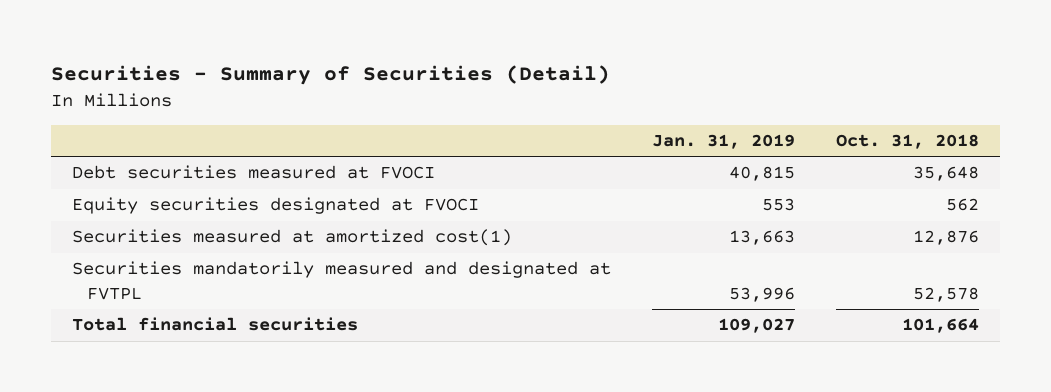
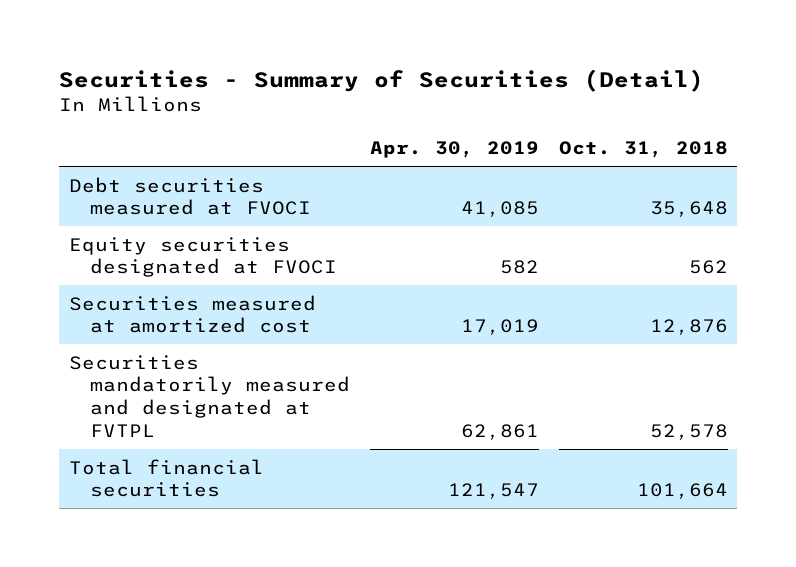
- | Jan. 31, 2019 | Oct. 31, 2018
+ | Apr. 30, 2019 | Oct. 31, 2018
- Securities measured at amortized cost(1) | 13,663 | 12,876
+ Securities measured at amortized cost | 17,019 | 12,876

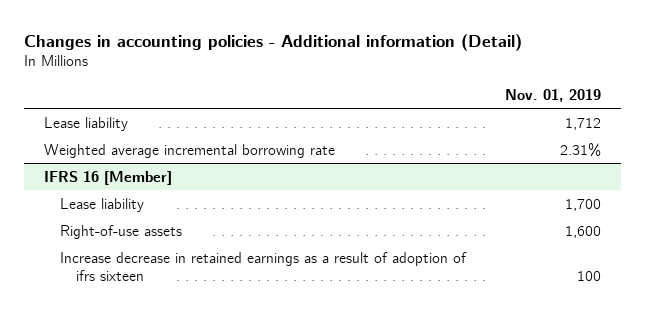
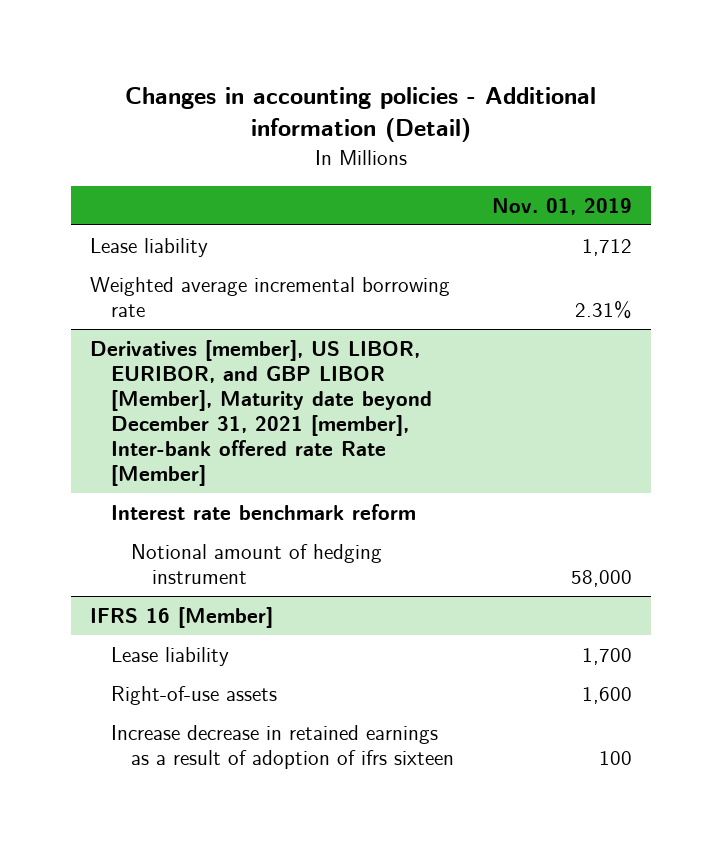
+ Derivatives [member], US LIBOR, EURIBOR, and GBP LIBOR [Member], Maturity date beyond December 31, 2021 [member], Inter-bank offered rate Rate [Member]
+ Interest rate benchmark reform
+ Notional amount of hedging instrument | 58,000

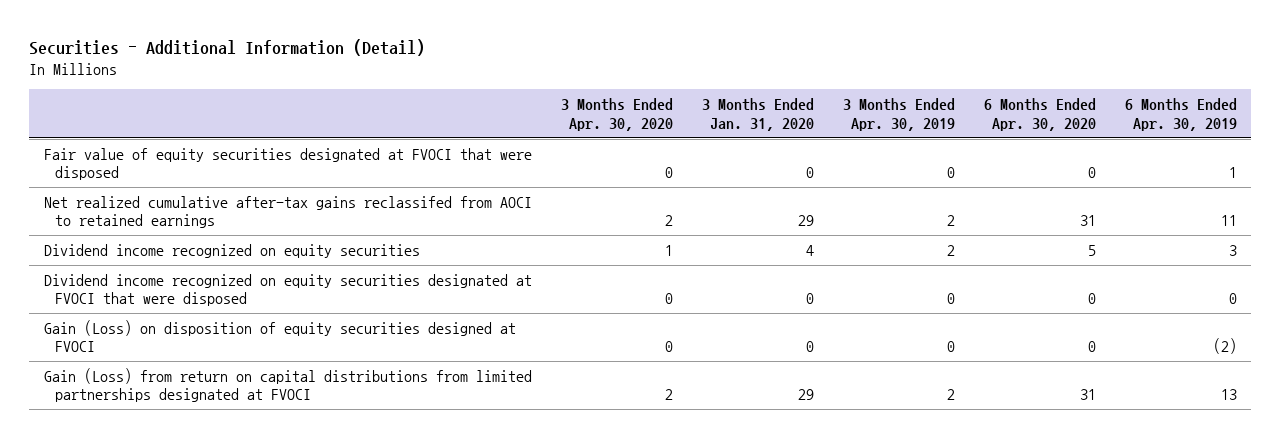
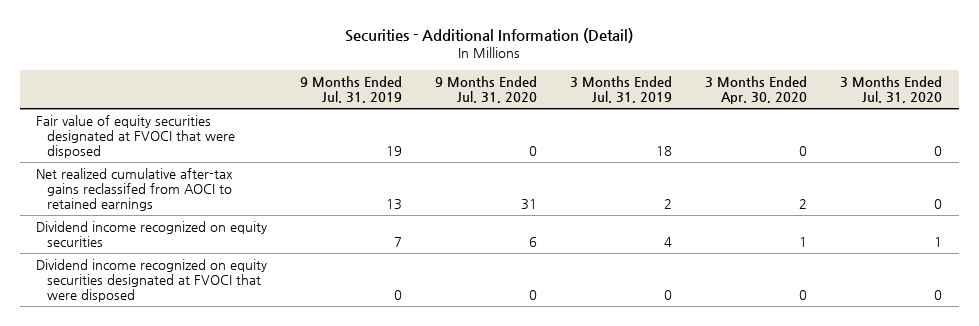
- | 3 Months Ended Apr. 30, 2020 | 3 Months Ended Jan. 31, 2020 | 3 Months Ended Apr. 30, 2019 | 6 Months Ended Apr. 30, 2020 | 6 Months Ended Apr. 30, 2019
+ | 9 Months Ended Jul. 31, 2019 | 9 Months Ended Jul. 31, 2020 | 3 Months Ended Jul. 31, 2019 | 3 Months Ended Apr. 30, 2020 | 3 Months Ended Jul. 31, 2020
- Gain (Loss) on disposition of equity securities designed at FVOCI | 0 | 0 | 0 | 0 | (2)
- Gain (Loss) from return on capital distributions from limited partnerships designated at FVOCI | 2 | 29 | 2 | 31 | 13

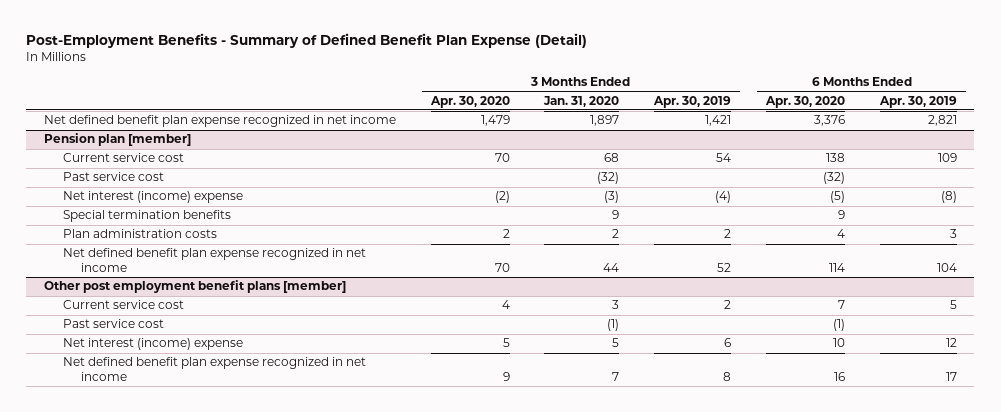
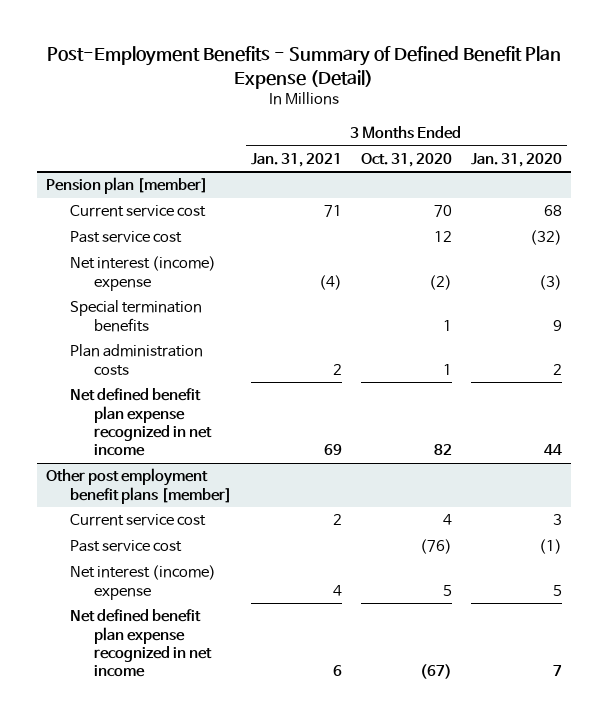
- | 3 Months Ended Apr. 30, 2020 | 3 Months Ended Jan. 31, 2020 | 3 Months Ended Apr. 30, 2019 | 6 Months Ended Apr. 30, 2020 | 6 Months Ended Apr. 30, 2019
+ | 3 Months Ended Jan. 31, 2021 | 3 Months Ended Oct. 31, 2020 | 3 Months Ended Jan. 31, 2020
- Net defined benefit plan expense recognized in net income | 1,479 | 1,897 | 1,421 | 3,376 | 2,821

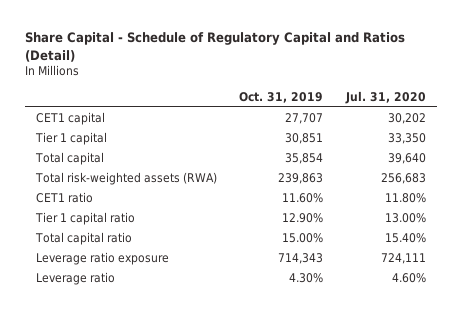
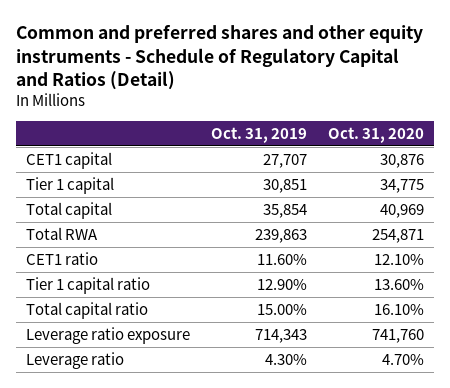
- Share Capital - Schedule of Regulatory Capital and Ratios (Detail)
+ Common and preferred shares and other equity instruments - Schedule of Regulatory Capital and Ratios (Detail)
- | Oct. 31, 2019 | Jul. 31, 2020
+ | Oct. 31, 2019 | Oct. 31, 2020
- Total risk-weighted assets (RWA) | 239,863 | 256,683
+ Total RWA | 239,863 | 254,871

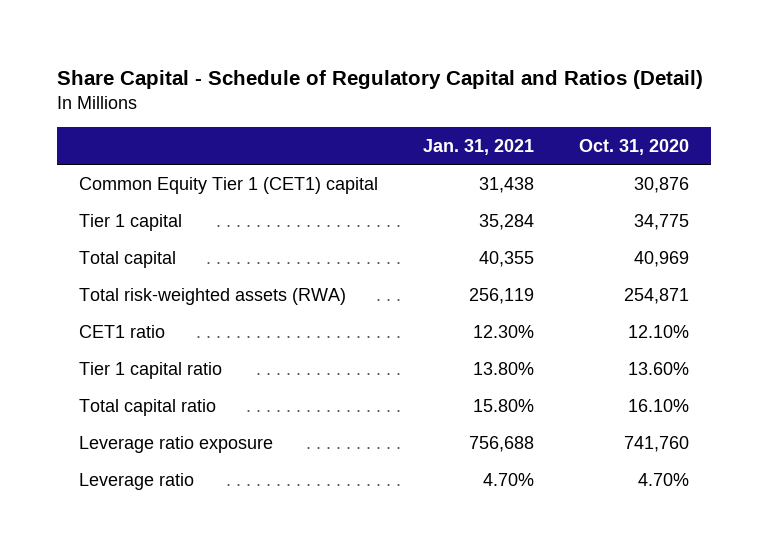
- Common and preferred shares and other equity instruments - Schedule of Regulatory Capital and Ratios (Detail)
+ Share Capital - Schedule of Regulatory Capital and Ratios (Detail)
- | Oct. 31, 2019 | Oct. 31, 2020
+ | Jan. 31, 2021 | Oct. 31, 2020
- CET1 capital | 27,707 | 30,876
+ Common Equity Tier 1 (CET1) capital | 31,438 | 30,876
- Total RWA | 239,863 | 254,871
+ Total risk-weighted assets (RWA) | 256,119 | 254,871

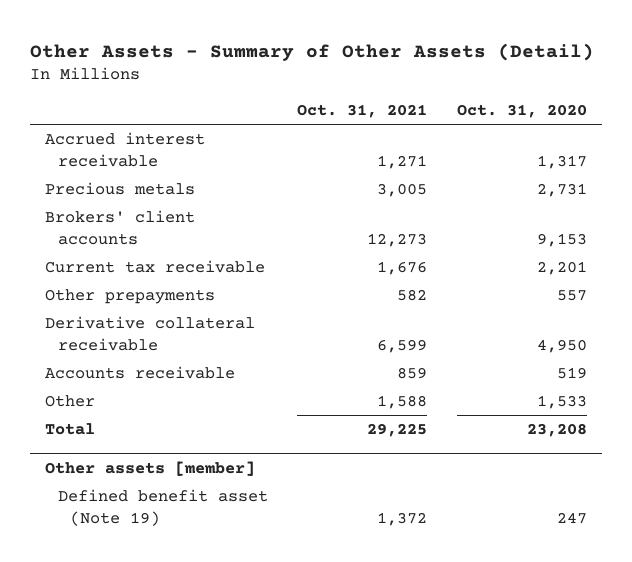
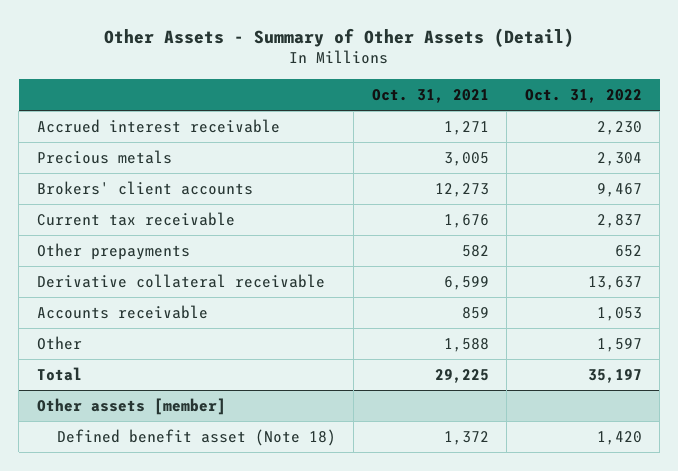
- | Oct. 31, 2021 | Oct. 31, 2020
+ | Oct. 31, 2021 | Oct. 31, 2022
@ Other assets [member]
- Defined benefit asset (Note 19) | 1,372 | 247
+ Defined benefit asset (Note 18) | 1,372 | 1,420

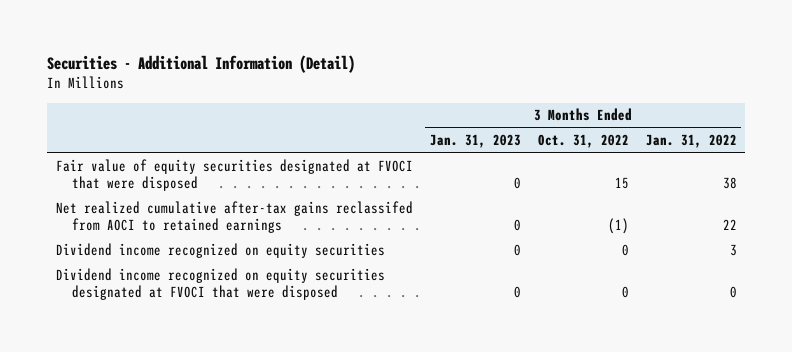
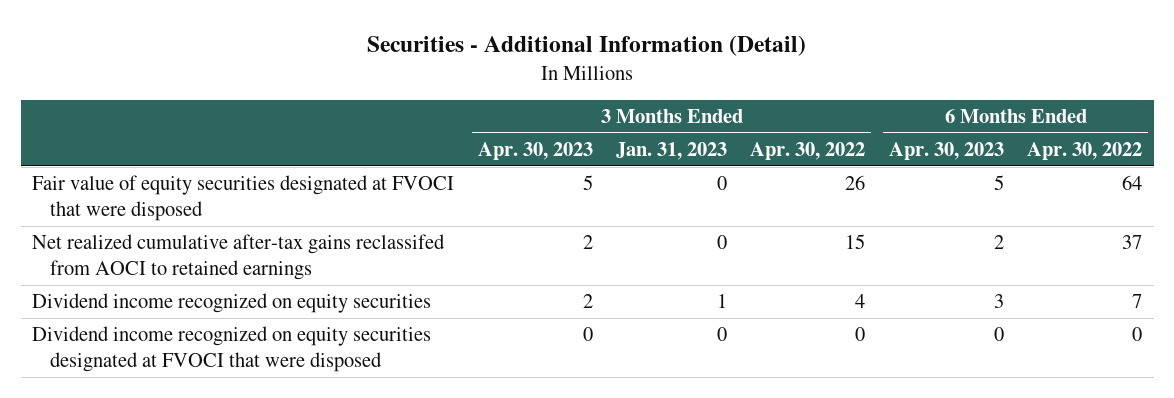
- | 3 Months Ended Jan. 31, 2023 | 3 Months Ended Oct. 31, 2022 | 3 Months Ended Jan. 31, 2022
+ | 3 Months Ended Apr. 30, 2023 | 3 Months Ended Jan. 31, 2023 | 3 Months Ended Apr. 30, 2022 | 6 Months Ended Apr. 30, 2023 | 6 Months Ended Apr. 30, 2022
- Dividend income recognized on equity securities | 0 | 0 | 3
+ Dividend income recognized on equity securities | 2 | 1 | 4 | 3 | 7

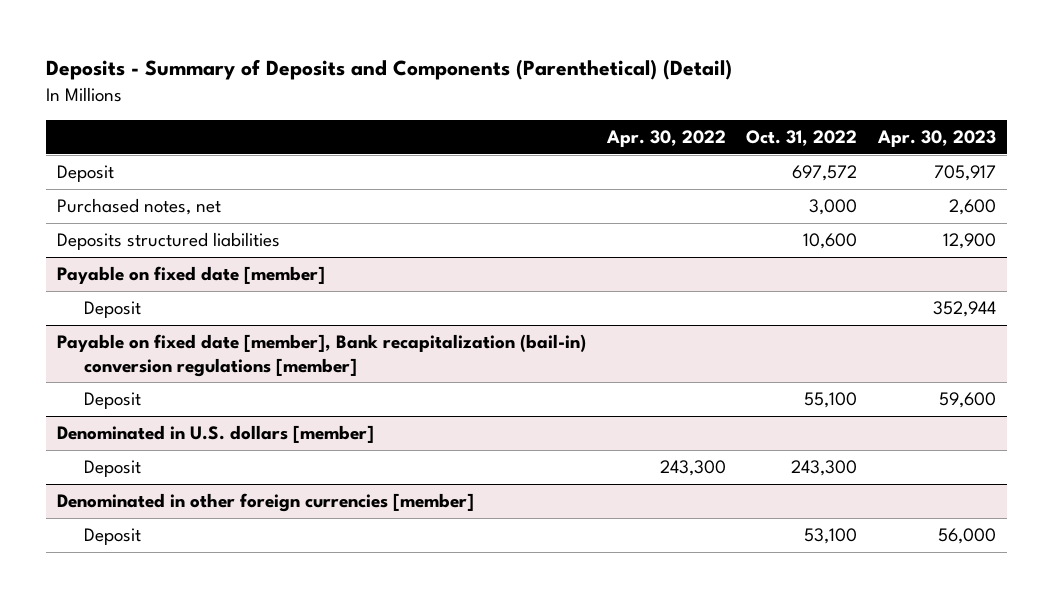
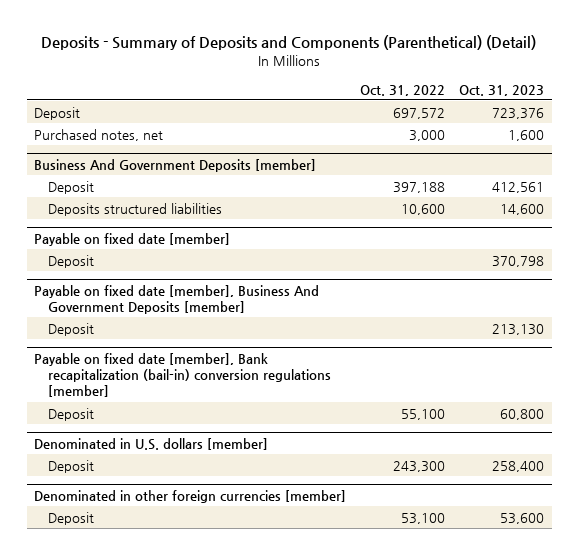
- | Apr. 30, 2022 | Oct. 31, 2022 | Apr. 30, 2023
+ | Oct. 31, 2022 | Oct. 31, 2023
+ Business And Government Deposits [member]
+ Deposit | 397,188 | 412,561
+ Payable on fixed date [member], Business And Government Deposits [member]
+ Deposit | | 213,130

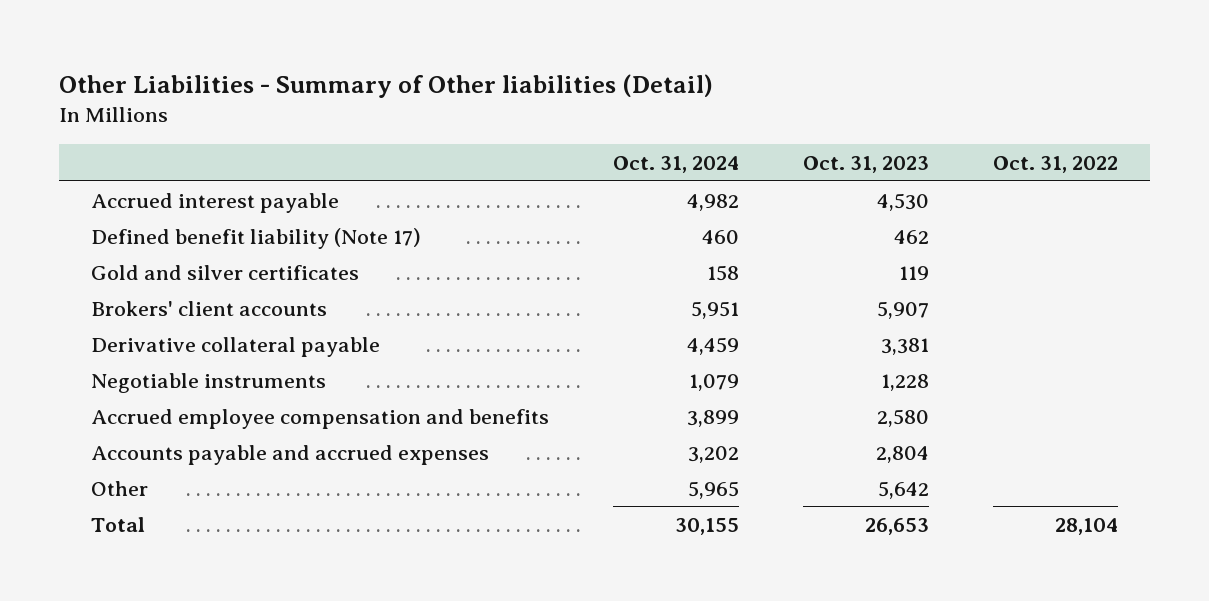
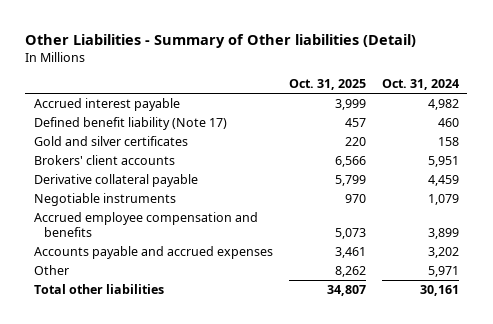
- | Oct. 31, 2024 | Oct. 31, 2023 | Oct. 31, 2022
+ | Oct. 31, 2025 | Oct. 31, 2024
- Other | 5,965 | 5,642 |
- Total | 30,155 | 26,653 | 28,104
+ Other | 8,262 | 5,971
+ Total other liabilities | 34,807 | 30,161

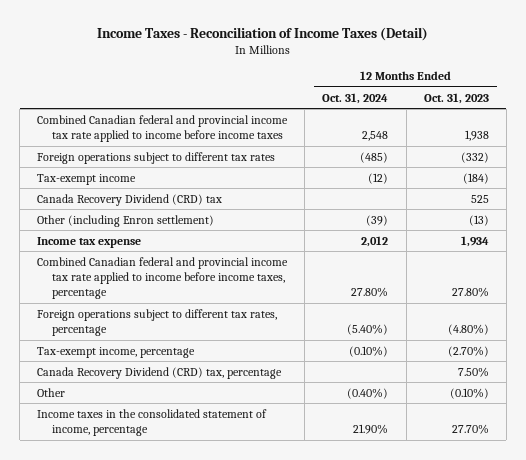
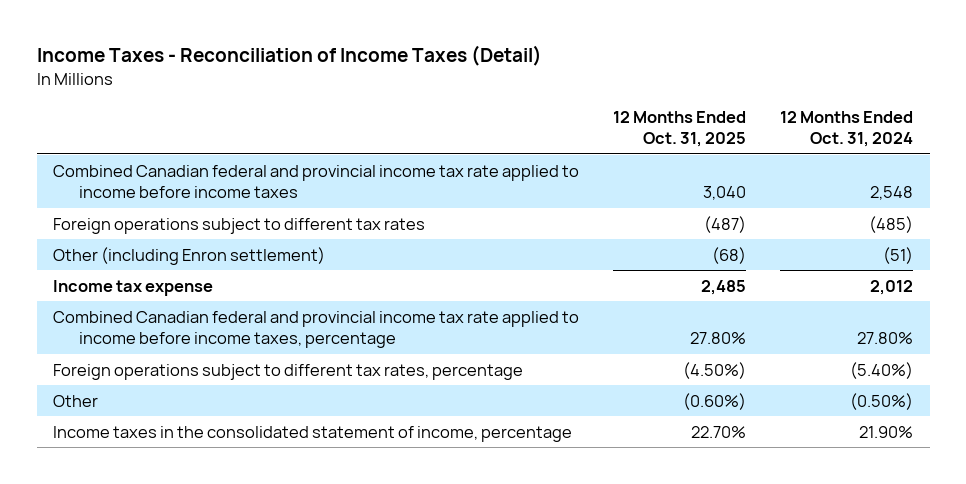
- | 12 Months Ended Oct. 31, 2024 | 12 Months Ended Oct. 31, 2023
+ | 12 Months Ended Oct. 31, 2025 | 12 Months Ended Oct. 31, 2024
- Tax-exempt income | (12) | (184)
- Canada Recovery Dividend (CRD) tax | | 525
- Other (including Enron settlement) | (39) | (13)
+ Other (including Enron settlement) | (68) | (51)
- Tax-exempt income, percentage | (0.10%) | (2.70%)
- Canada Recovery Dividend (CRD) tax, percentage | | 7.50%
- Other | (0.40%) | (0.10%)
+ Other | (0.60%) | (0.50%)

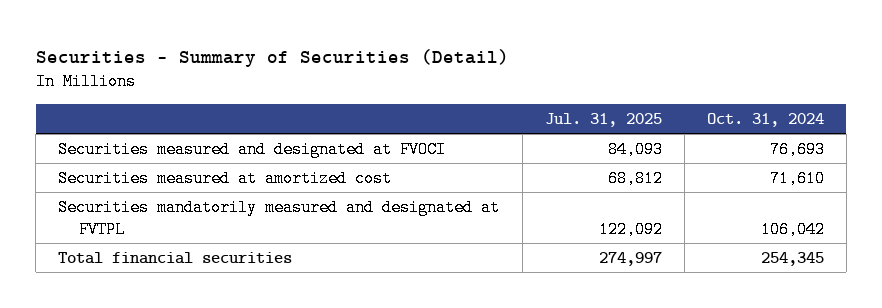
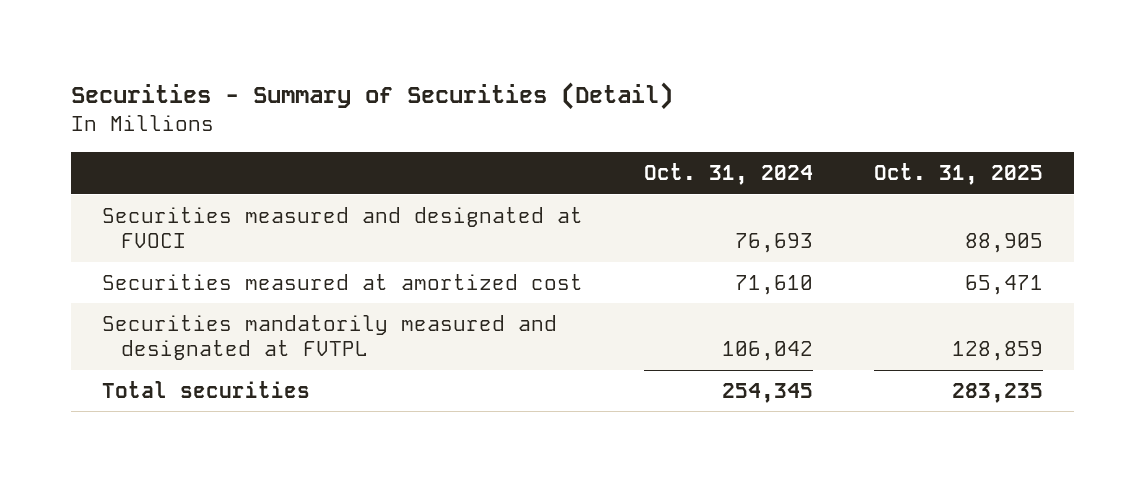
- | Jul. 31, 2025 | Oct. 31, 2024
+ | Oct. 31, 2024 | Oct. 31, 2025
- Total financial securities | 274,997 | 254,345
+ Total securities | 254,345 | 283,235

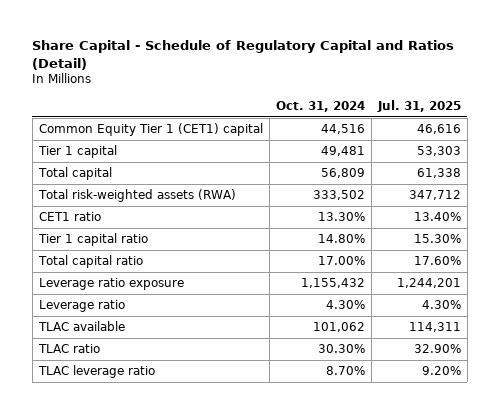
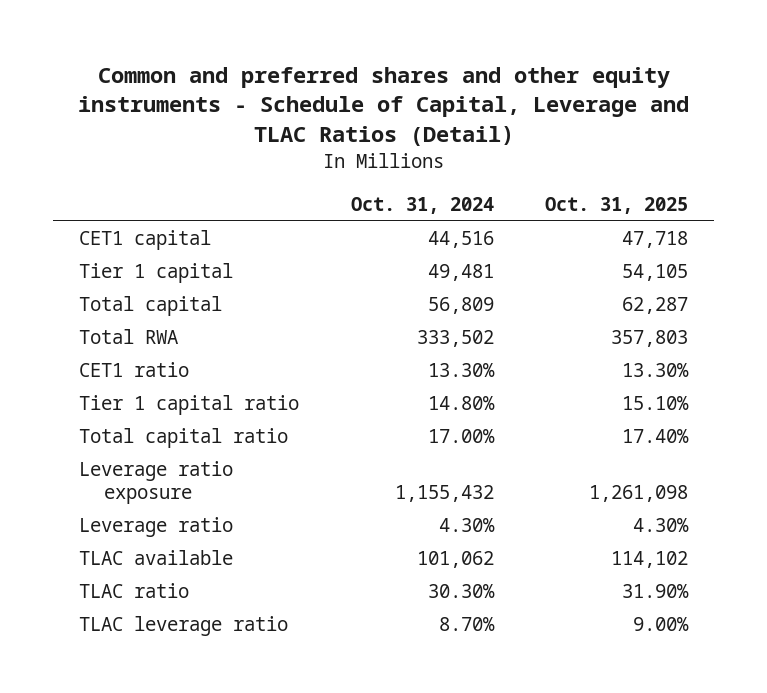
- Share Capital - Schedule of Regulatory Capital and Ratios (Detail)
+ Common and preferred shares and other equity instruments - Schedule of Capital, Leverage and TLAC Ratios (Detail)
- | Oct. 31, 2024 | Jul. 31, 2025
+ | Oct. 31, 2024 | Oct. 31, 2025
- Common Equity Tier 1 (CET1) capital | 44,516 | 46,616
+ CET1 capital | 44,516 | 47,718
- Total risk-weighted assets (RWA) | 333,502 | 347,712
+ Total RWA | 333,502 | 357,803

